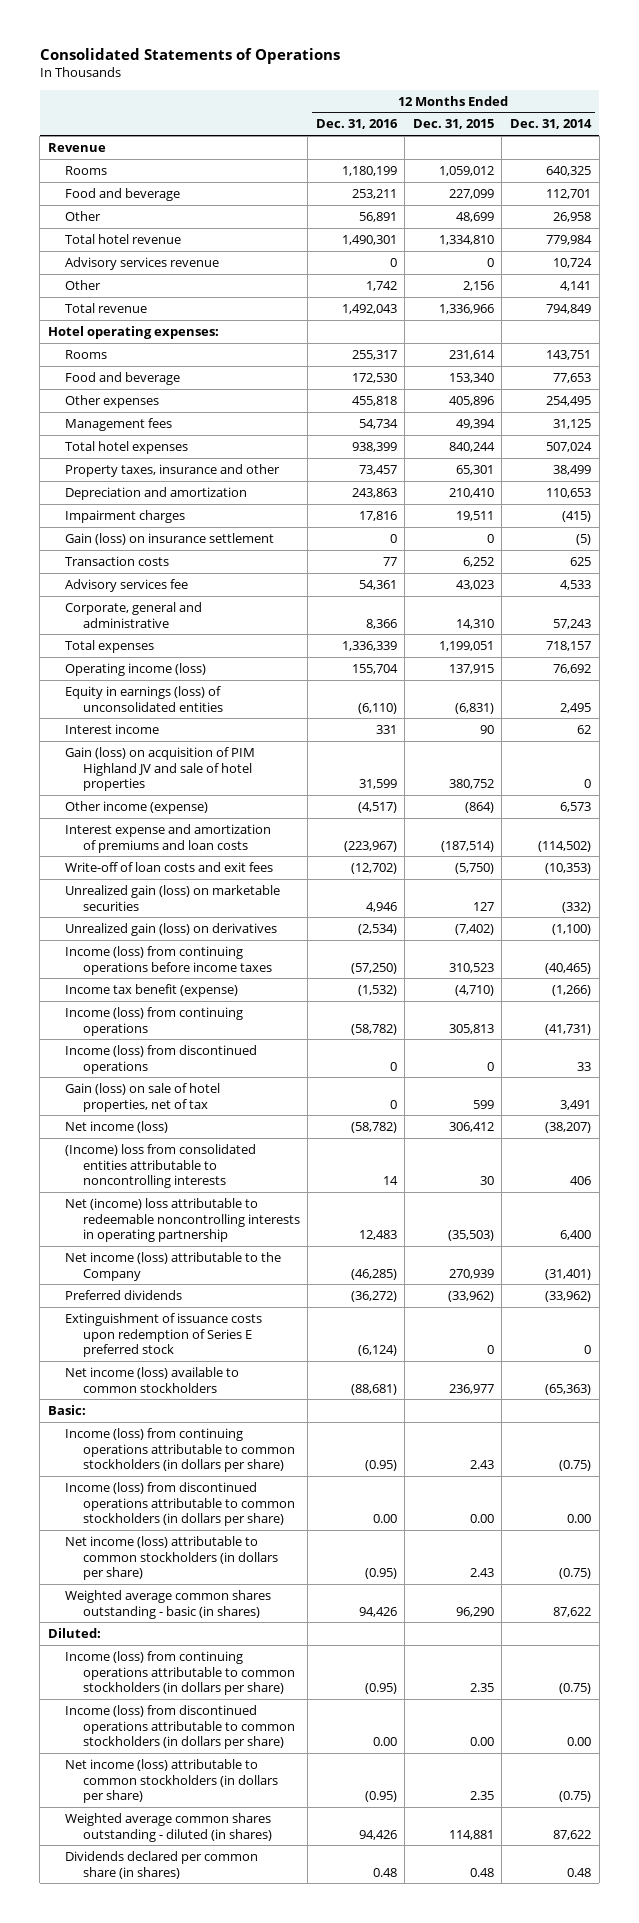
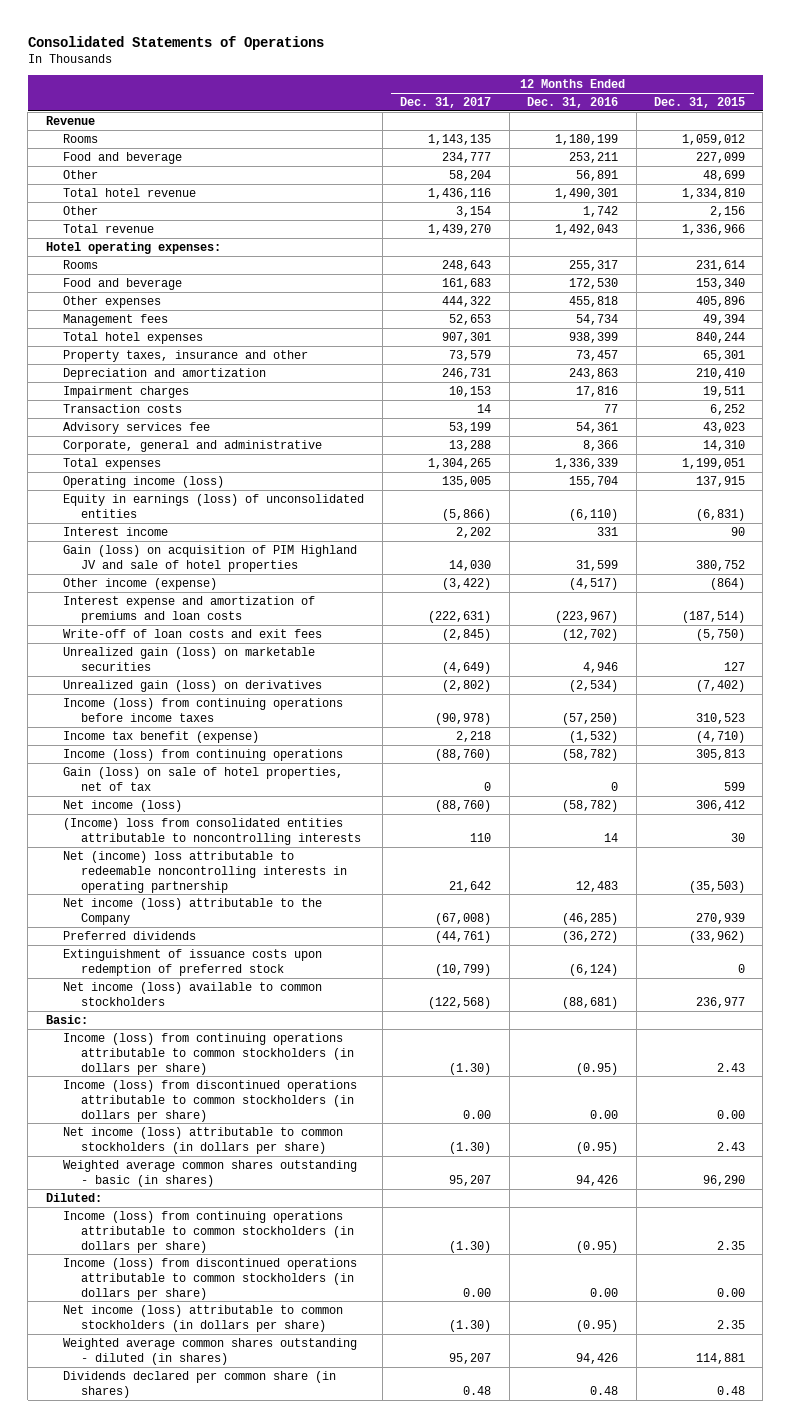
- | 12 Months Ended Dec. 31, 2016 | 12 Months Ended Dec. 31, 2015 | 12 Months Ended Dec. 31, 2014
+ | 12 Months Ended Dec. 31, 2017 | 12 Months Ended Dec. 31, 2016 | 12 Months Ended Dec. 31, 2015
- Advisory services revenue | 0 | 0 | 10,724
- Gain (loss) on insurance settlement | 0 | 0 | (5)
- Income (loss) from discontinued operations | 0 | 0 | 33
- Extinguishment of issuance costs upon redemption of Series E preferred stock | (6,124) | 0 | 0
+ Extinguishment of issuance costs upon redemption of preferred stock | (10,799) | (6,124) | 0

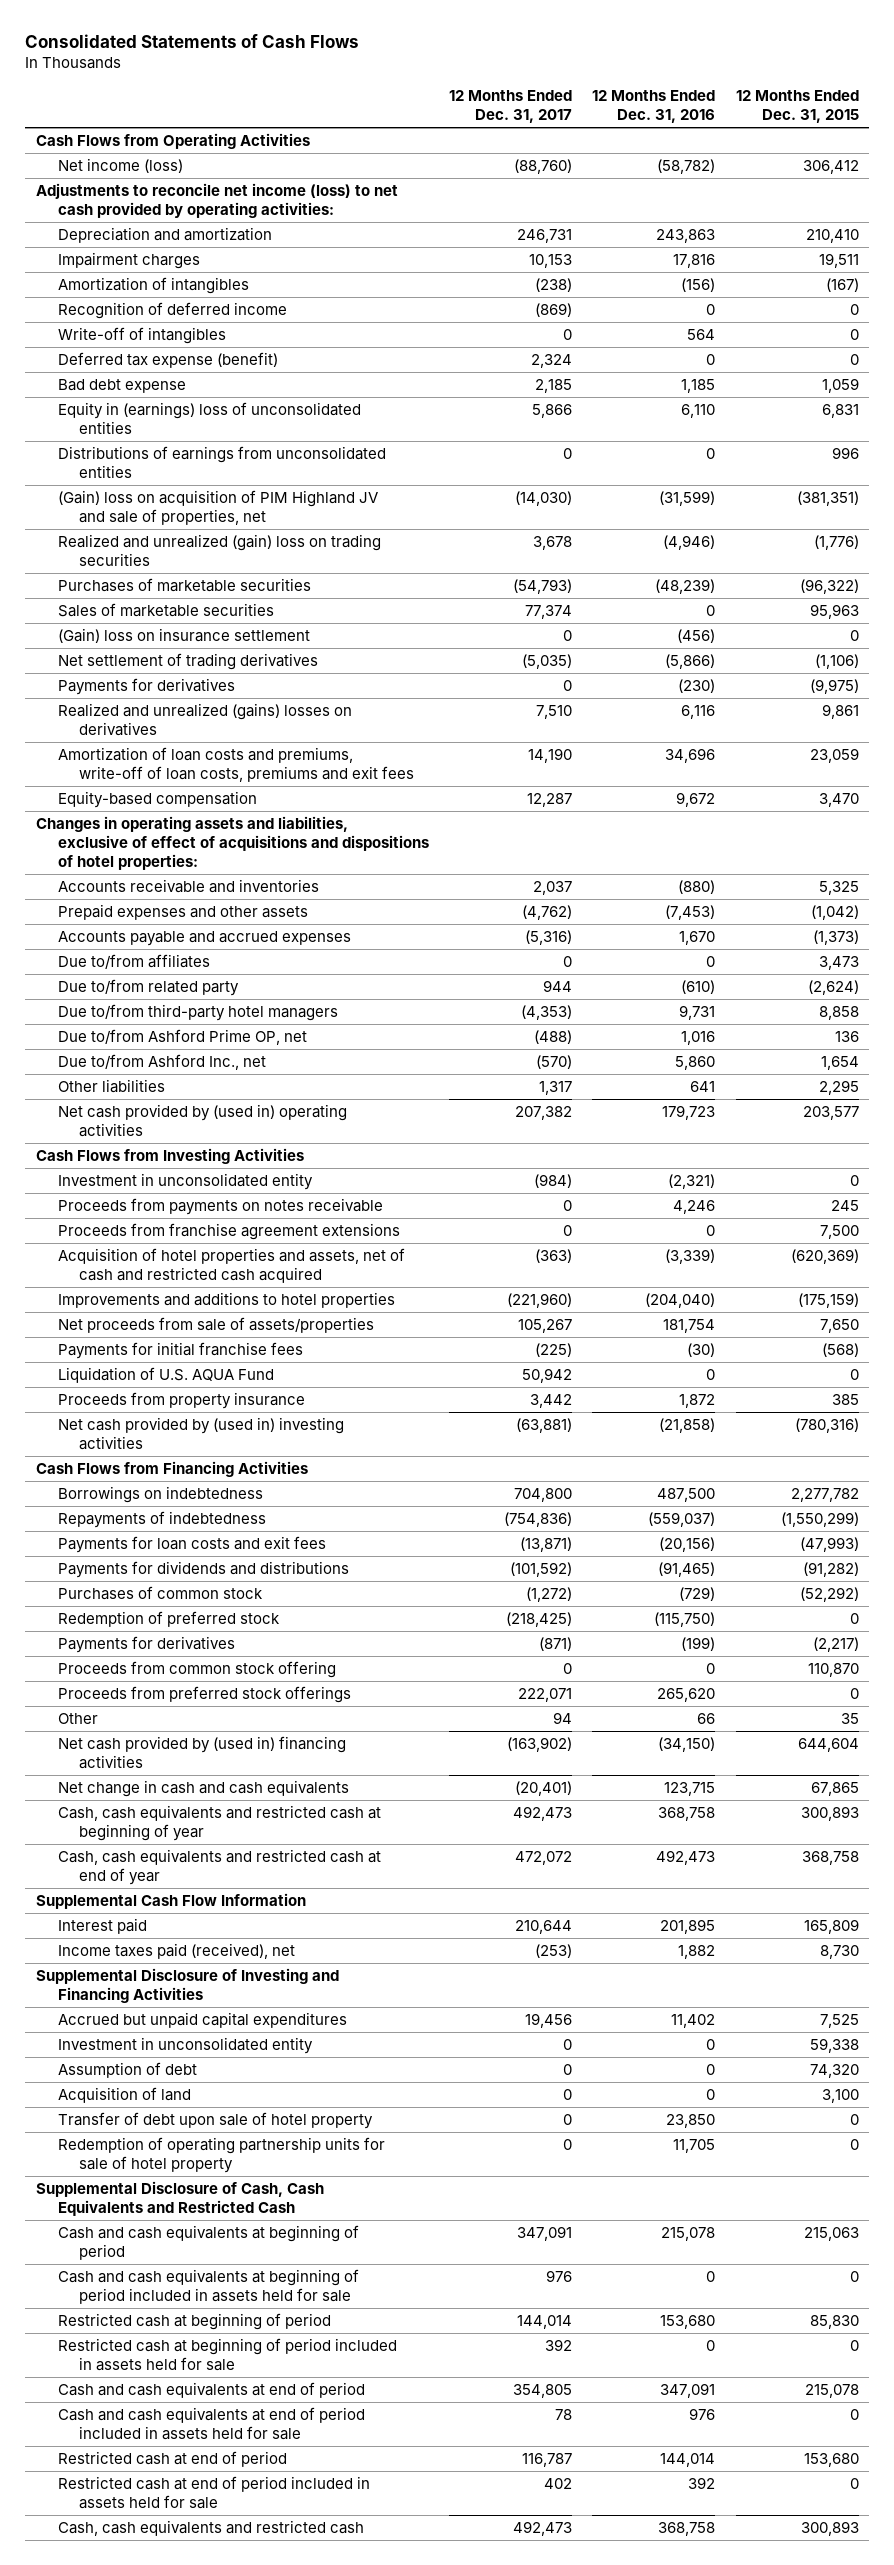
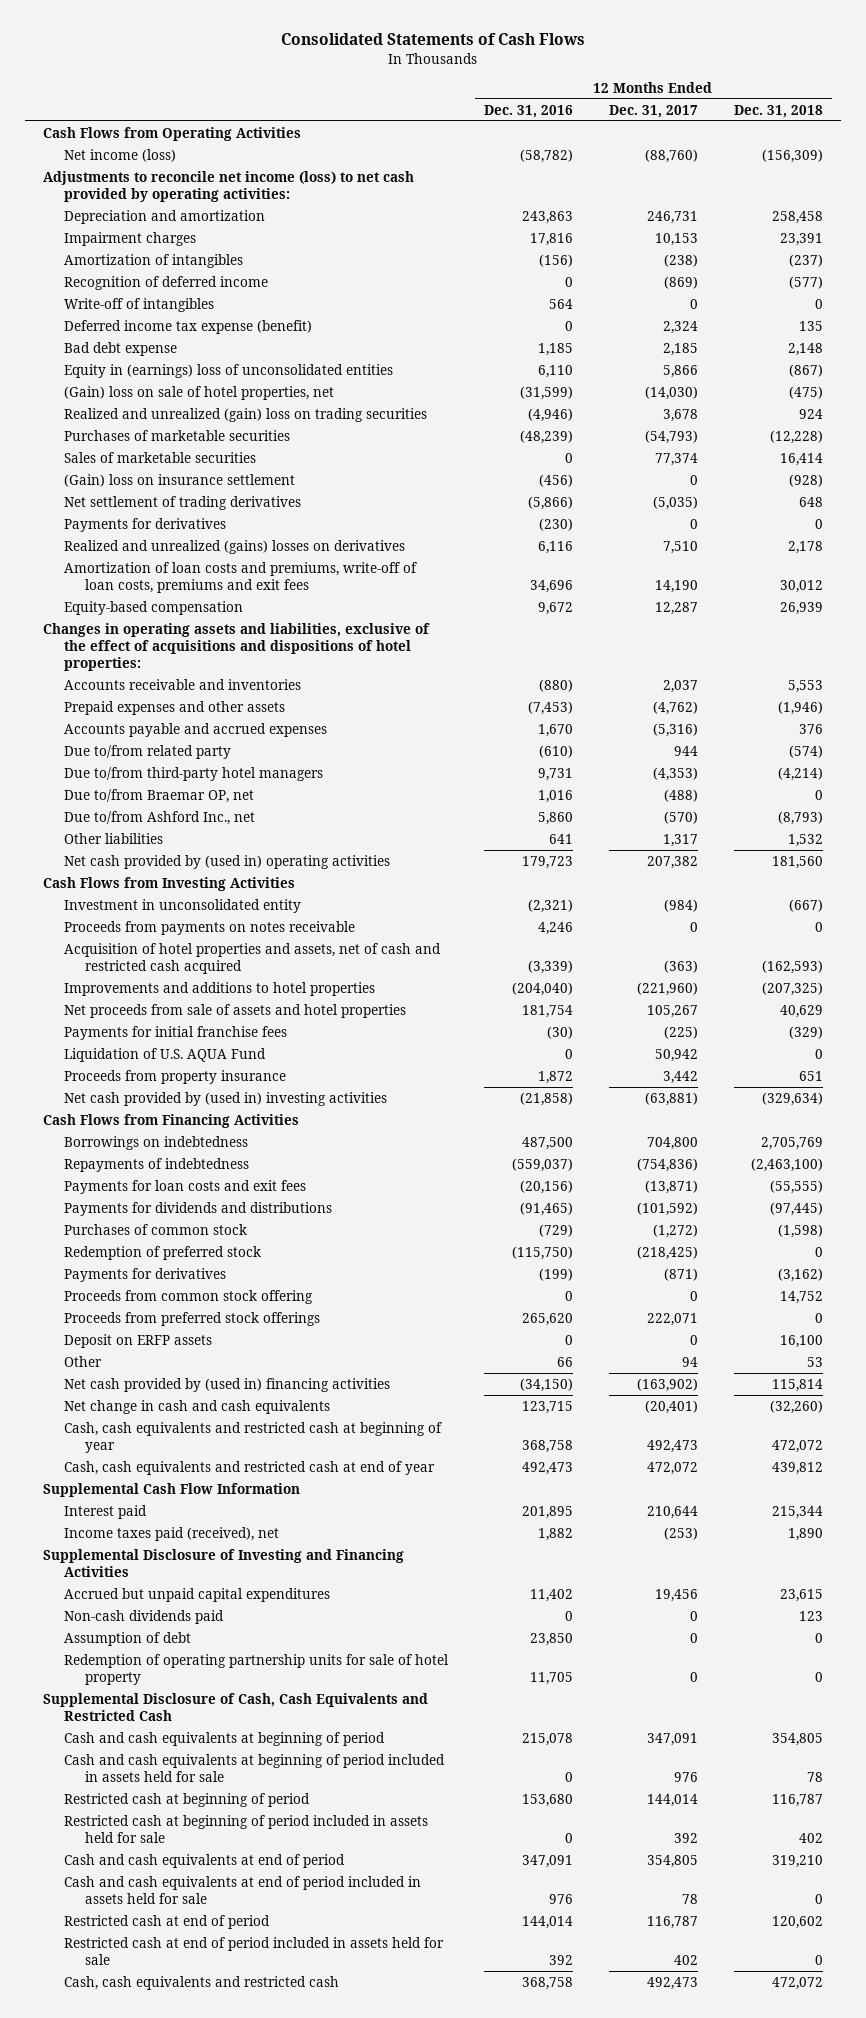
- | 12 Months Ended Dec. 31, 2017 | 12 Months Ended Dec. 31, 2016 | 12 Months Ended Dec. 31, 2015
+ | 12 Months Ended Dec. 31, 2016 | 12 Months Ended Dec. 31, 2017 | 12 Months Ended Dec. 31, 2018
- Deferred tax expense (benefit) | 2,324 | 0 | 0
+ Deferred income tax expense (benefit) | 0 | 2,324 | 135
- Distributions of earnings from unconsolidated entities | 0 | 0 | 996
- (Gain) loss on acquisition of PIM Highland JV and sale of properties, net | (14,030) | (31,599) | (381,351)
+ (Gain) loss on sale of hotel properties, net | (31,599) | (14,030) | (475)
- Changes in operating assets and liabilities, exclusive of effect of acquisitions and dispositions of hotel properties:
+ Changes in operating assets and liabilities, exclusive of the effect of acquisitions and dispositions of hotel properties:
- Due to/from affiliates | 0 | 0 | 3,473
- Due to/from Ashford Prime OP, net | (488) | 1,016 | 136
+ Due to/from Braemar OP, net | 1,016 | (488) | 0
- Proceeds from franchise agreement extensions | 0 | 0 | 7,500
- Net proceeds from sale of assets/properties | 105,267 | 181,754 | 7,650
+ Net proceeds from sale of assets and hotel properties | 181,754 | 105,267 | 40,629
+ Deposit on ERFP assets | 0 | 0 | 16,100
- Investment in unconsolidated entity | 0 | 0 | 59,338
- Assumption of debt | 0 | 0 | 74,320
- Acquisition of land | 0 | 0 | 3,100
- Transfer of debt upon sale of hotel property | 0 | 23,850 | 0
+ Non-cash dividends paid | 0 | 0 | 123
+ Assumption of debt | 23,850 | 0 | 0

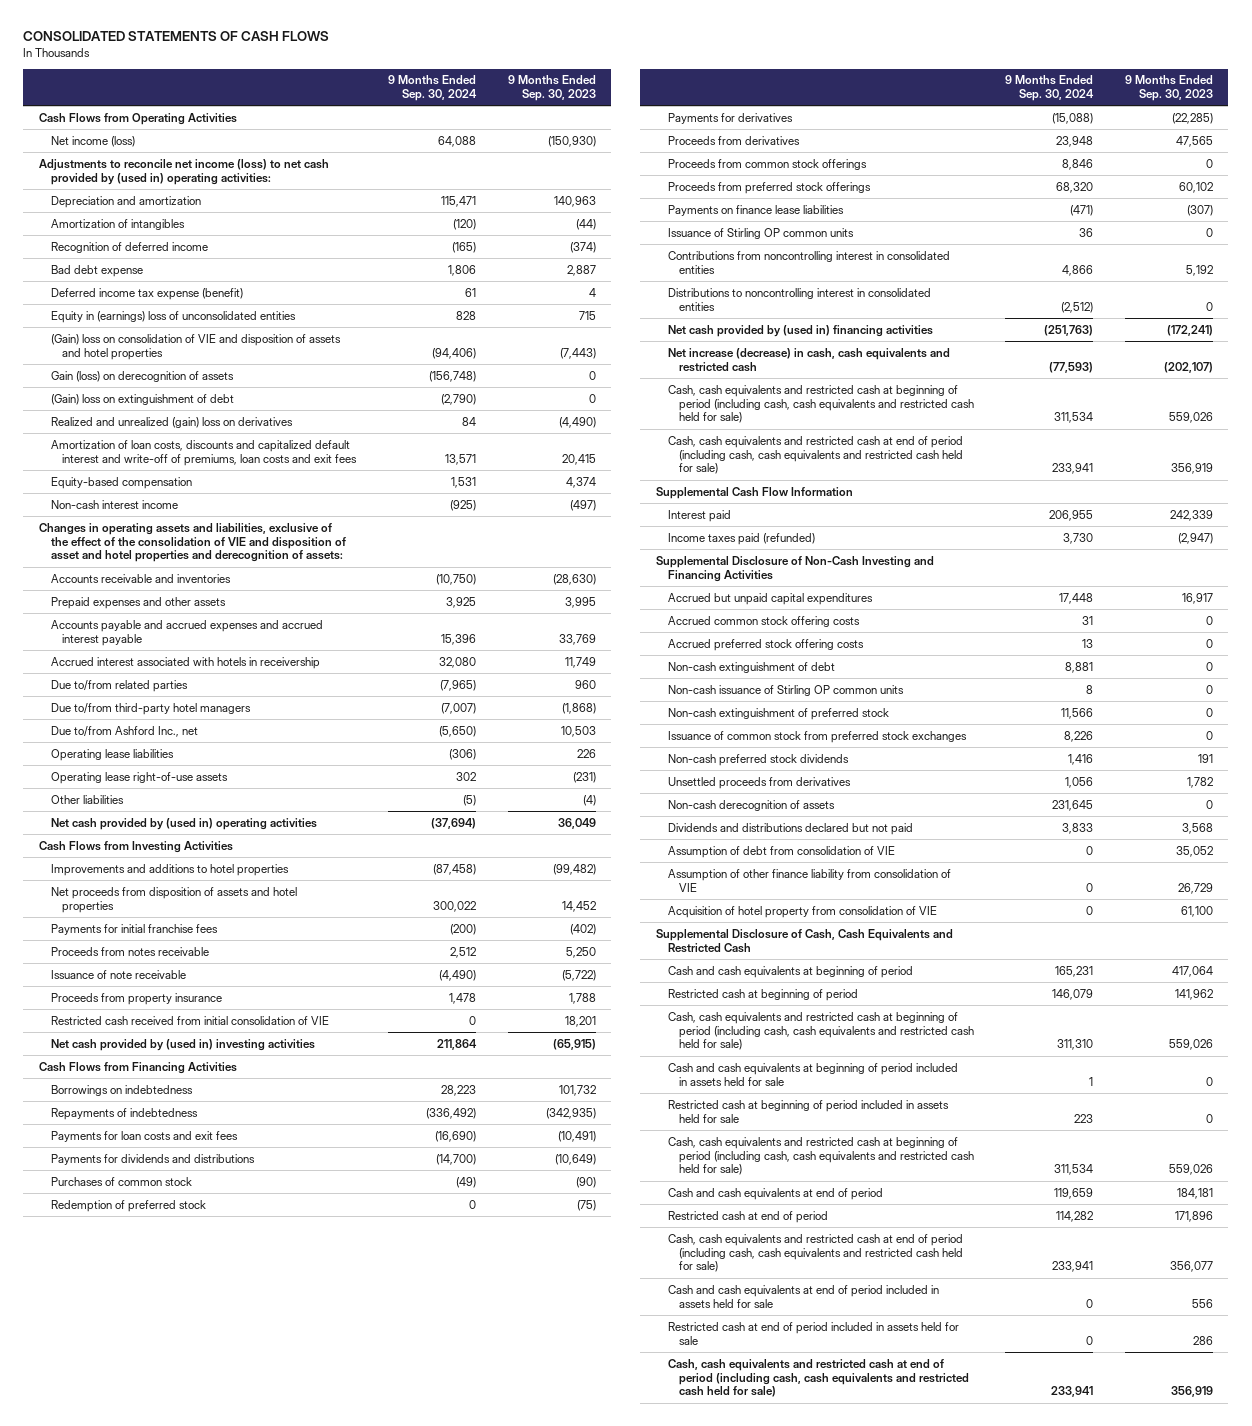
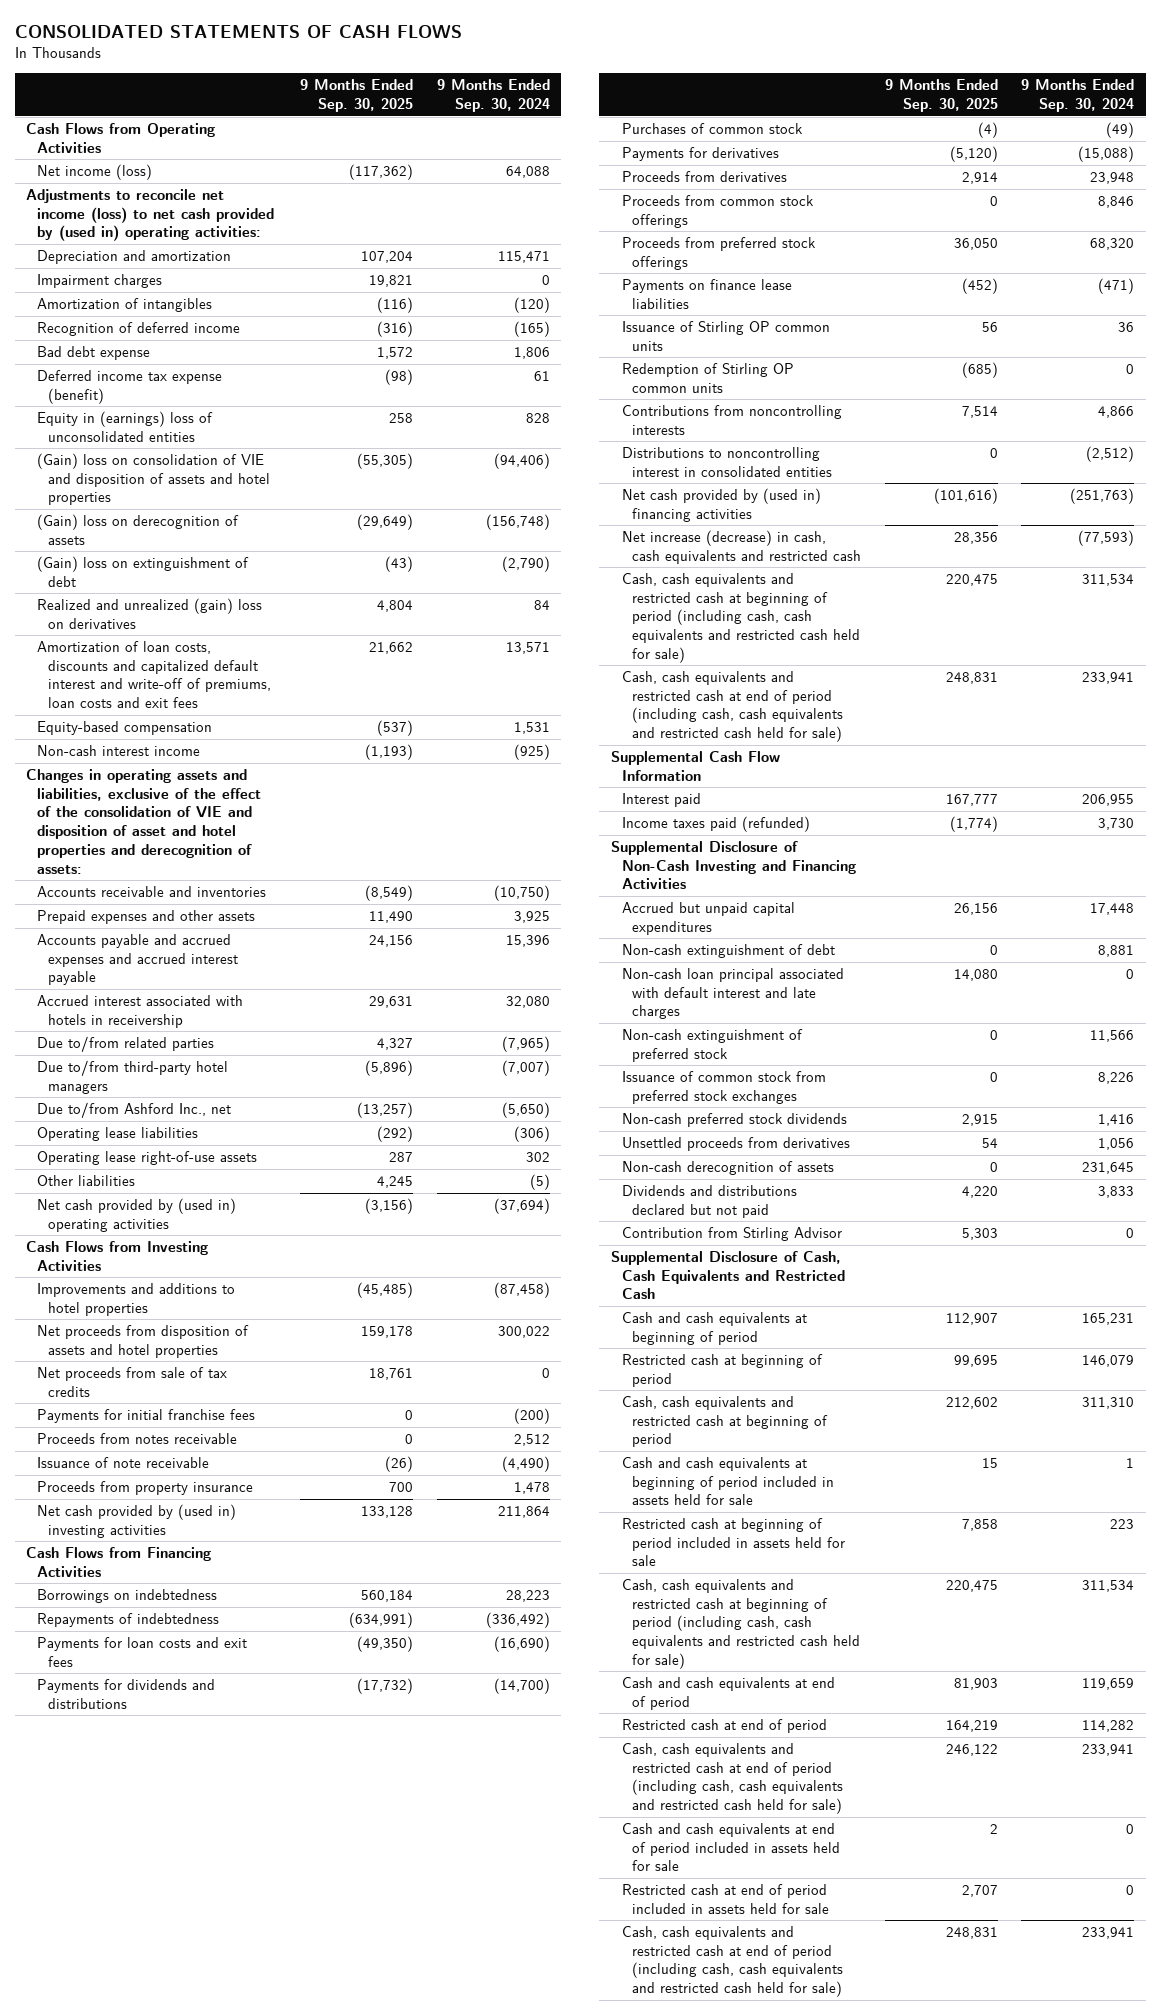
- | 9 Months Ended Sep. 30, 2024 | 9 Months Ended Sep. 30, 2023
+ | 9 Months Ended Sep. 30, 2025 | 9 Months Ended Sep. 30, 2024
+ Impairment charges | 19,821 | 0
- Gain (loss) on derecognition of assets | (156,748) | 0
+ (Gain) loss on derecognition of assets | (29,649) | (156,748)
+ Net proceeds from sale of tax credits | 18,761 | 0
- Restricted cash received from initial consolidation of VIE | 0 | 18,201
- Redemption of preferred stock | 0 | (75)
- Contributions from noncontrolling interest in consolidated entities | 4,866 | 5,192
+ Redemption of Stirling OP common units | (685) | 0
+ Contributions from noncontrolling interests | 7,514 | 4,866
- Accrued common stock offering costs | 31 | 0
- Accrued preferred stock offering costs | 13 | 0
- Non-cash issuance of Stirling OP common units | 8 | 0
+ Non-cash loan principal associated with default interest and late charges | 14,080 | 0
- Assumption of debt from consolidation of VIE | 0 | 35,052
- Assumption of other finance liability from consolidation of VIE | 0 | 26,729
- Acquisition of hotel property from consolidation of VIE | 0 | 61,100
+ Contribution from Stirling Advisor | 5,303 | 0
- Cash, cash equivalents and restricted cash at beginning of period (including cash, cash equivalents and restricted cash held for sale) | 311,310 | 559,026
+ Cash, cash equivalents and restricted cash at beginning of period | 212,602 | 311,310

